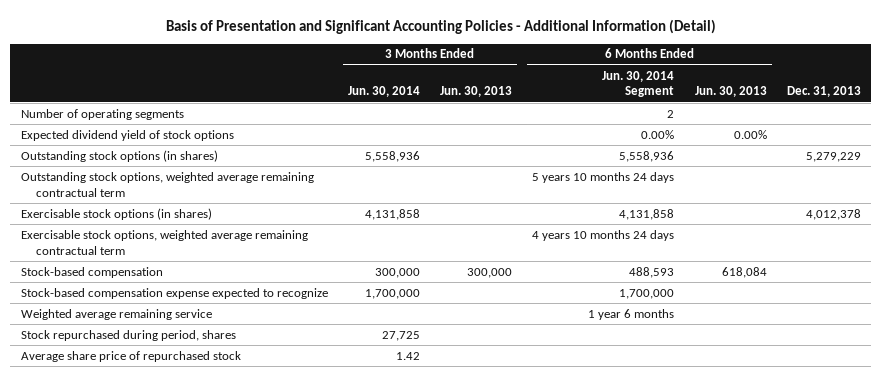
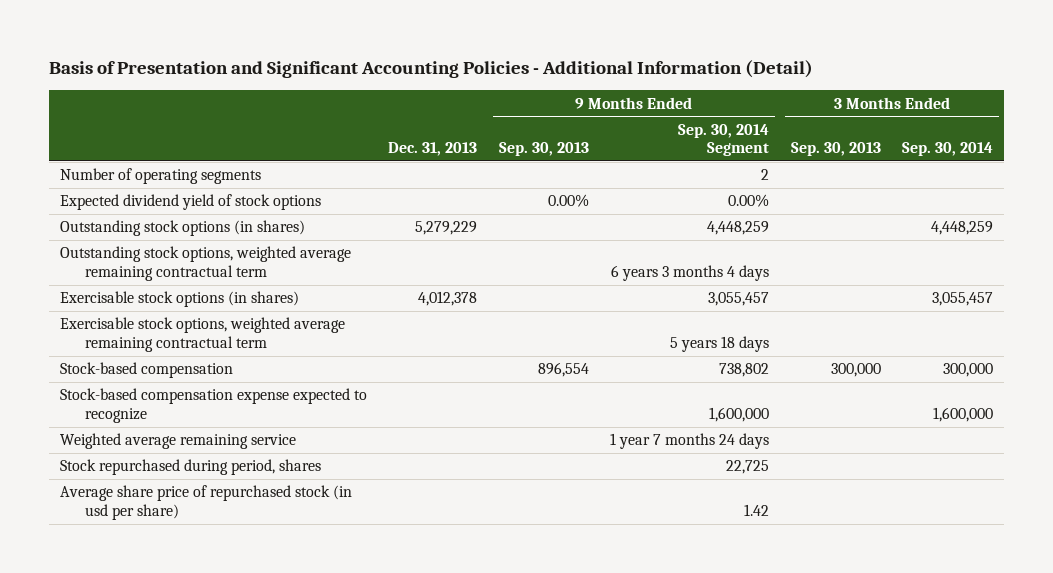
- | 3 Months Ended Jun. 30, 2014 | 3 Months Ended Jun. 30, 2013 | 6 Months Ended Jun. 30, 2014 Segment | 6 Months Ended Jun. 30, 2013 | Dec. 31, 2013
+ | Dec. 31, 2013 | 9 Months Ended Sep. 30, 2013 | 9 Months Ended Sep. 30, 2014 Segment | 3 Months Ended Sep. 30, 2013 | 3 Months Ended Sep. 30, 2014
- Average share price of repurchased stock | 1.42 | | | |
+ Average share price of repurchased stock (in usd per share) | | | 1.42 | |

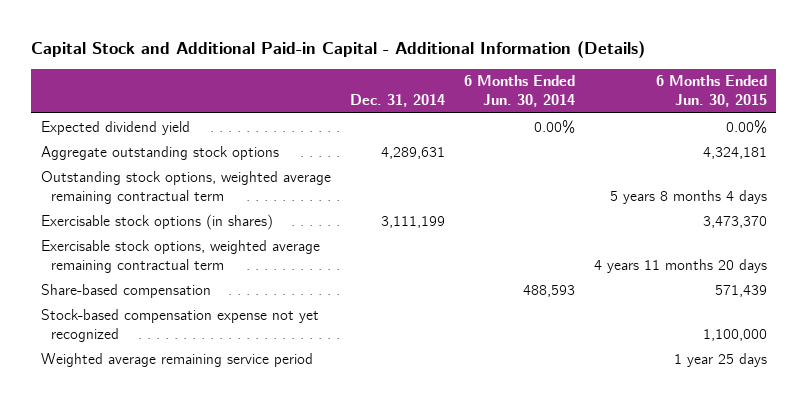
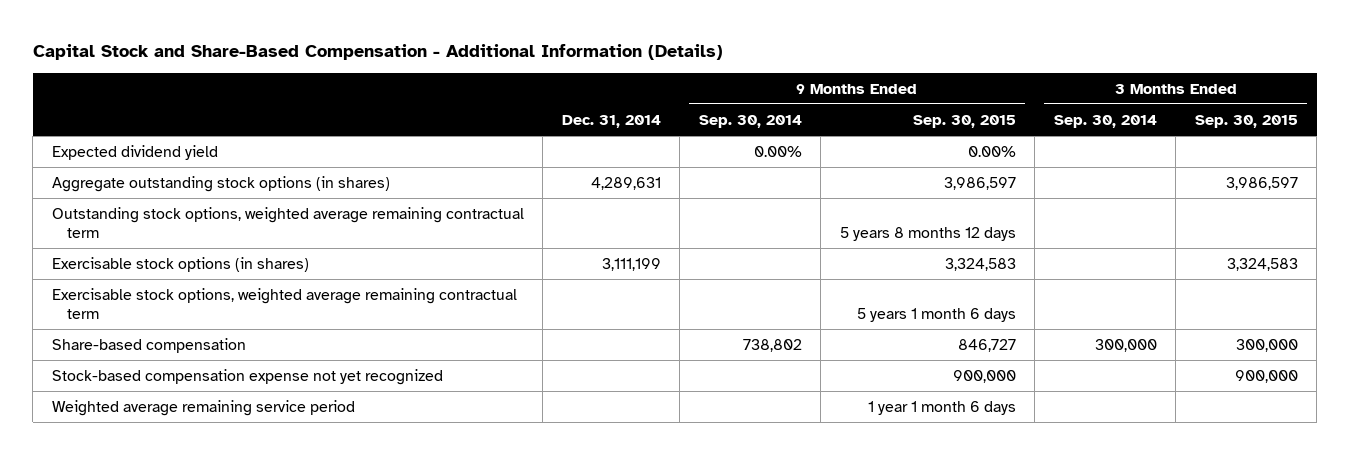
- Capital Stock and Additional Paid-in Capital - Additional Information (Details)
+ Capital Stock and Share-Based Compensation - Additional Information (Details)
- | Dec. 31, 2014 | 6 Months Ended Jun. 30, 2014 | 6 Months Ended Jun. 30, 2015
+ | Dec. 31, 2014 | 9 Months Ended Sep. 30, 2014 | 9 Months Ended Sep. 30, 2015 | 3 Months Ended Sep. 30, 2014 | 3 Months Ended Sep. 30, 2015
- Aggregate outstanding stock options | 4,289,631 | | 4,324,181
+ Aggregate outstanding stock options (in shares) | 4,289,631 | | 3,986,597 | | 3,986,597

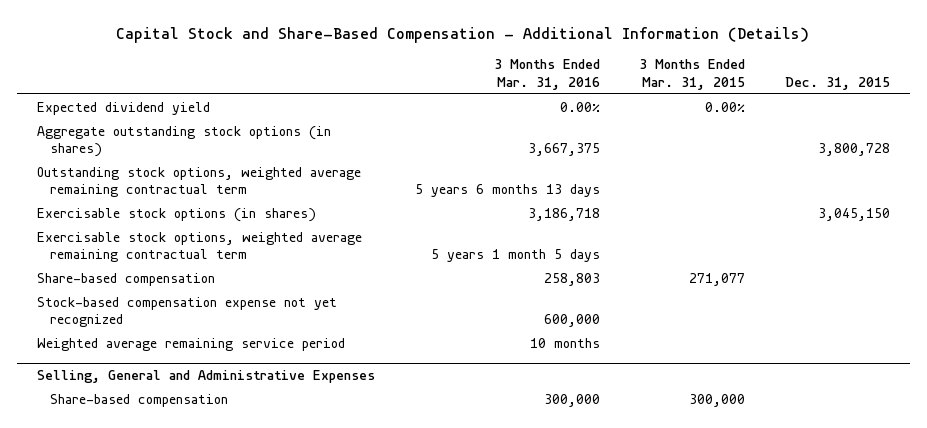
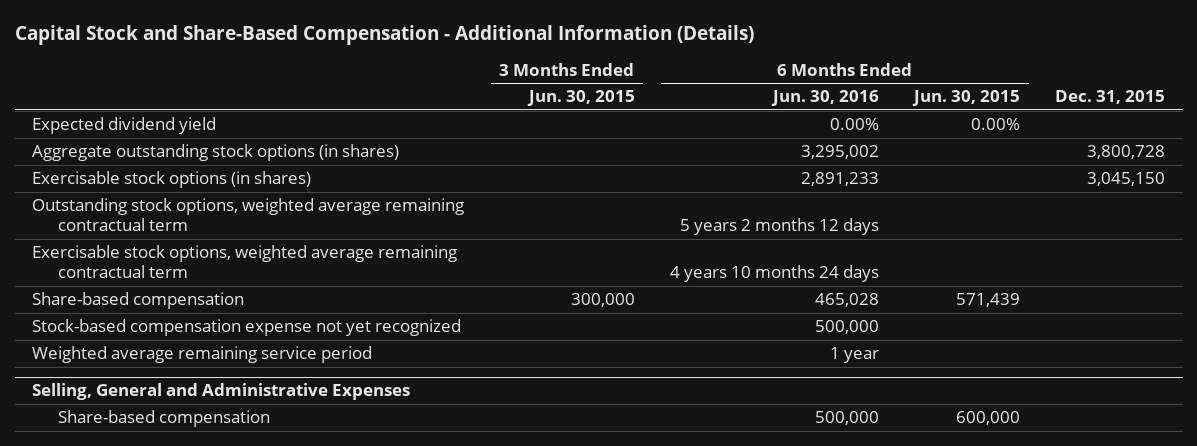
- | 3 Months Ended Mar. 31, 2016 | 3 Months Ended Mar. 31, 2015 | Dec. 31, 2015
+ | 3 Months Ended Jun. 30, 2015 | 6 Months Ended Jun. 30, 2016 | 6 Months Ended Jun. 30, 2015 | Dec. 31, 2015
moved down: Outstanding stock options, weighted average remaining contractual term | | 5 years 2 months 12 days | |

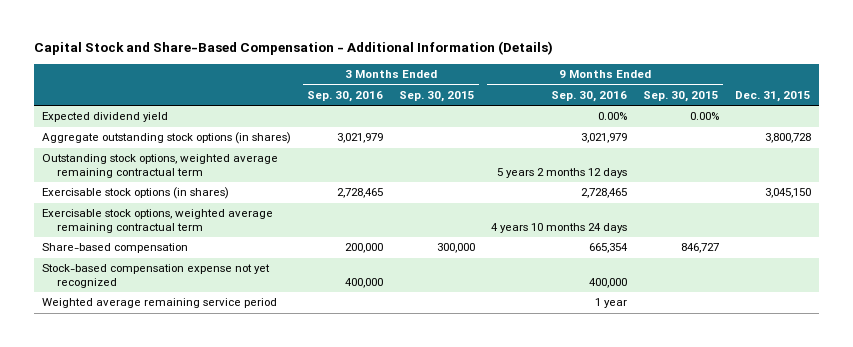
- | 3 Months Ended Jun. 30, 2015 | 6 Months Ended Jun. 30, 2016 | 6 Months Ended Jun. 30, 2015 | Dec. 31, 2015
+ | 3 Months Ended Sep. 30, 2016 | 3 Months Ended Sep. 30, 2015 | 9 Months Ended Sep. 30, 2016 | 9 Months Ended Sep. 30, 2015 | Dec. 31, 2015
moved down: Exercisable stock options (in shares) | 2,728,465 | | 2,728,465 | | 3,045,150
- Selling, General and Administrative Expenses
- Share-based compensation | | 500,000 | 600,000 |

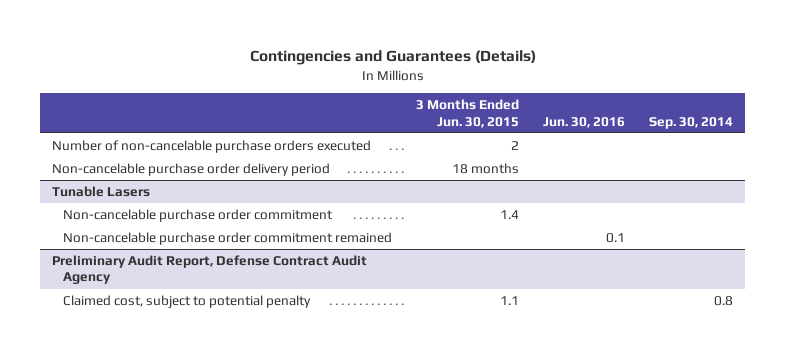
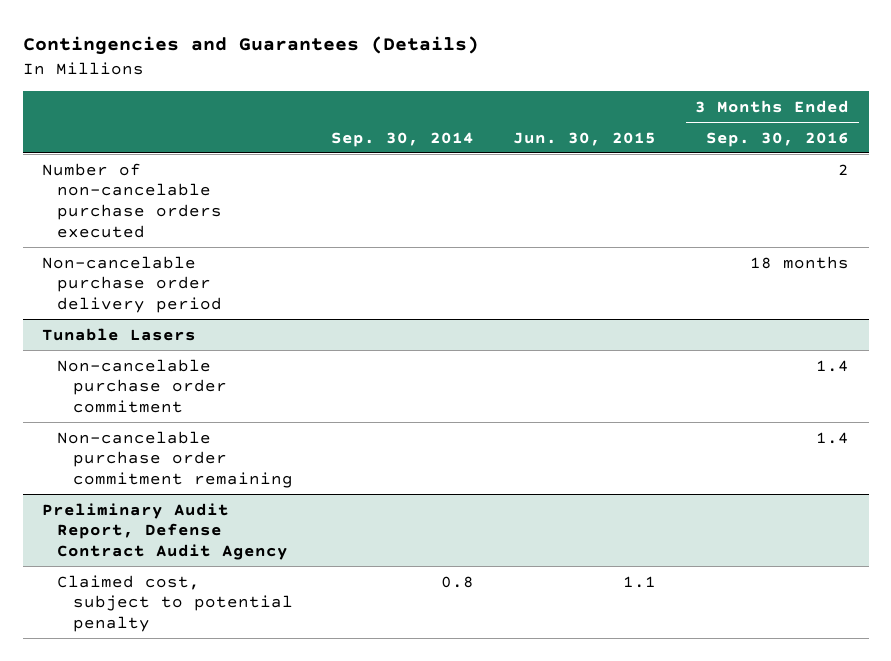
- | 3 Months Ended Jun. 30, 2015 | Jun. 30, 2016 | Sep. 30, 2014
+ | Sep. 30, 2014 | Jun. 30, 2015 | 3 Months Ended Sep. 30, 2016
@ Tunable Lasers
- Non-cancelable purchase order commitment remained | | 0.1 |
+ Non-cancelable purchase order commitment remaining | | | 1.4

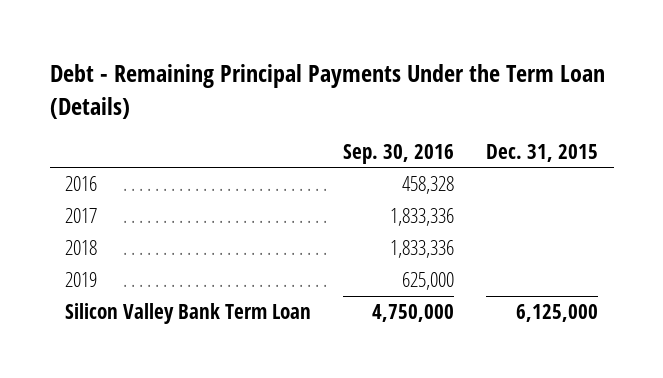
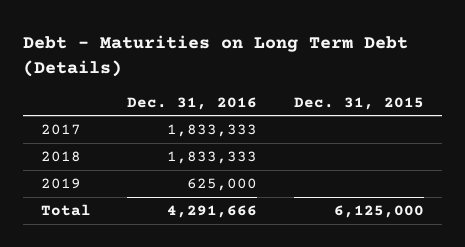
- Debt - Remaining Principal Payments Under the Term Loan (Details)
+ Debt - Maturities on Long Term Debt (Details)
- | Sep. 30, 2016 | Dec. 31, 2015
+ | Dec. 31, 2016 | Dec. 31, 2015
- 2016 | 458,328 |
- Silicon Valley Bank Term Loan | 4,750,000 | 6,125,000
+ Total | 4,291,666 | 6,125,000

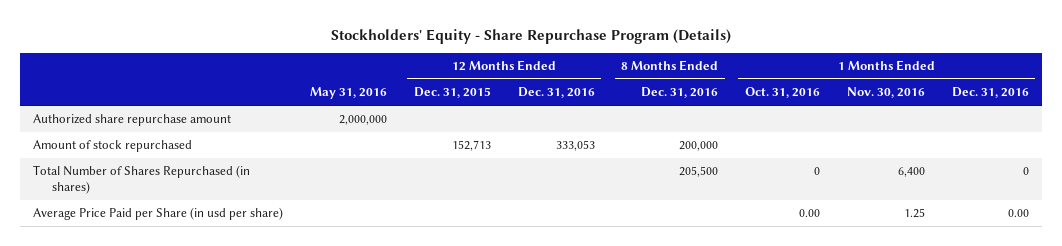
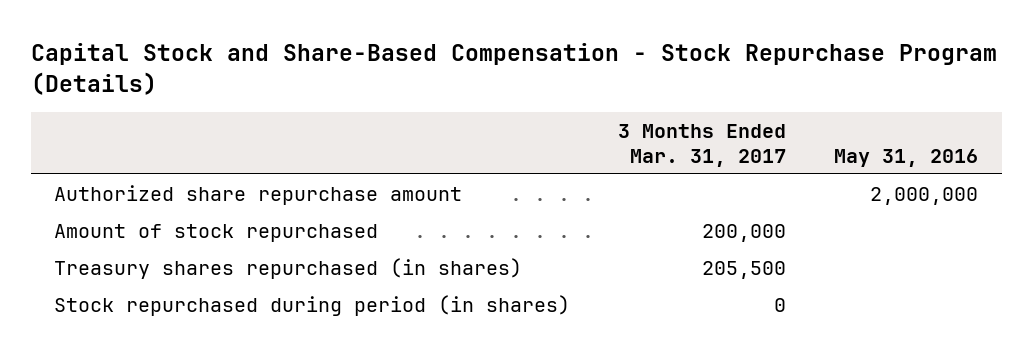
- Stockholders' Equity - Share Repurchase Program (Details)
+ Capital Stock and Share-Based Compensation - Stock Repurchase Program (Details)
- | May 31, 2016 | 12 Months Ended Dec. 31, 2015 | 12 Months Ended Dec. 31, 2016 | 8 Months Ended Dec. 31, 2016 | 1 Months Ended Oct. 31, 2016 | 1 Months Ended Nov. 30, 2016 | 1 Months Ended Dec. 31, 2016
+ | 3 Months Ended Mar. 31, 2017 | May 31, 2016
- Total Number of Shares Repurchased (in shares) | | | | 205,500 | 0 | 6,400 | 0
- Average Price Paid per Share (in usd per share) | | | | | 0.00 | 1.25 | 0.00
+ Treasury shares repurchased (in shares) | 205,500 |
+ Stock repurchased during period (in shares) | 0 |

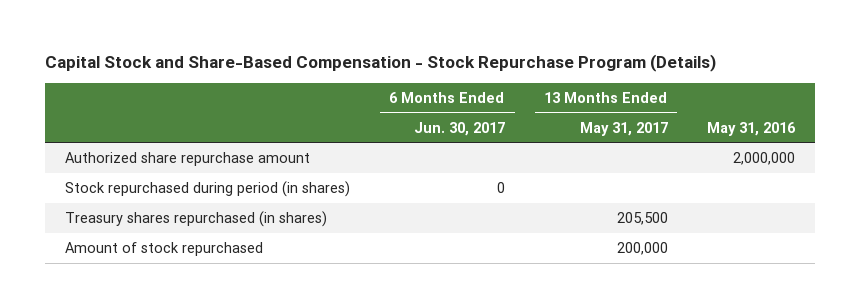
- | 3 Months Ended Mar. 31, 2017 | May 31, 2016
+ | 6 Months Ended Jun. 30, 2017 | 13 Months Ended May 31, 2017 | May 31, 2016
moved down: Treasury shares repurchased (in shares) | | 205,500 |
moved down: Amount of stock repurchased | | 200,000 |

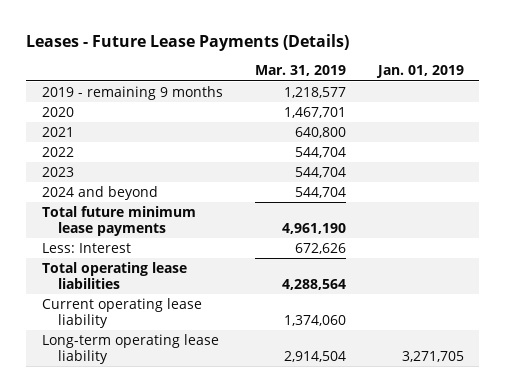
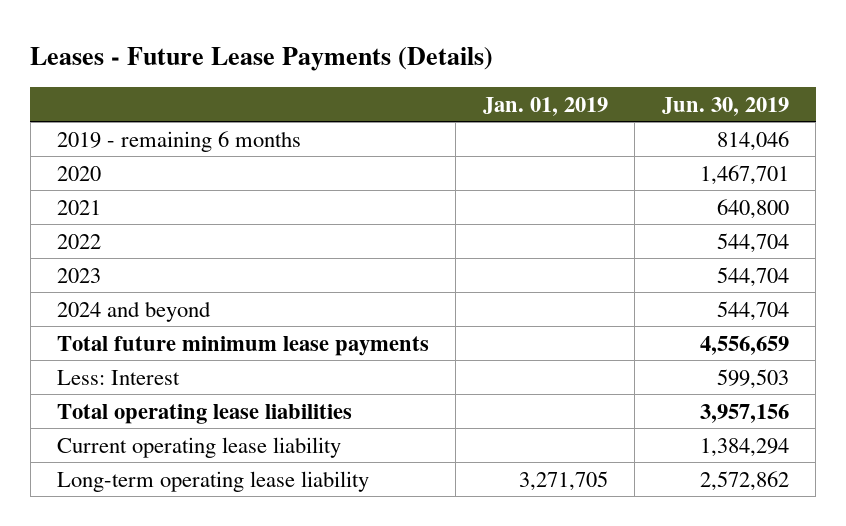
- | Mar. 31, 2019 | Jan. 01, 2019
+ | Jan. 01, 2019 | Jun. 30, 2019
- 2019 - remaining 9 months | 1,218,577 |
+ 2019 - remaining 6 months | | 814,046

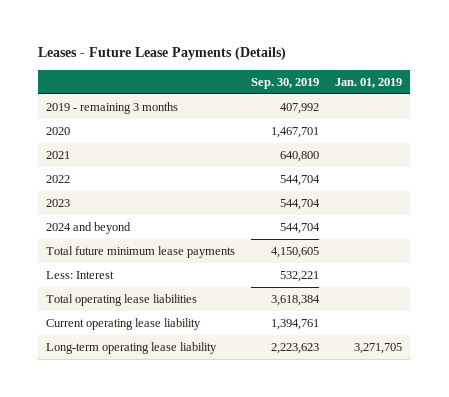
- | Jan. 01, 2019 | Jun. 30, 2019
+ | Sep. 30, 2019 | Jan. 01, 2019
- 2019 - remaining 6 months | | 814,046
+ 2019 - remaining 3 months | 407,992 |

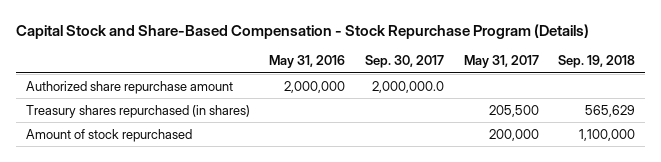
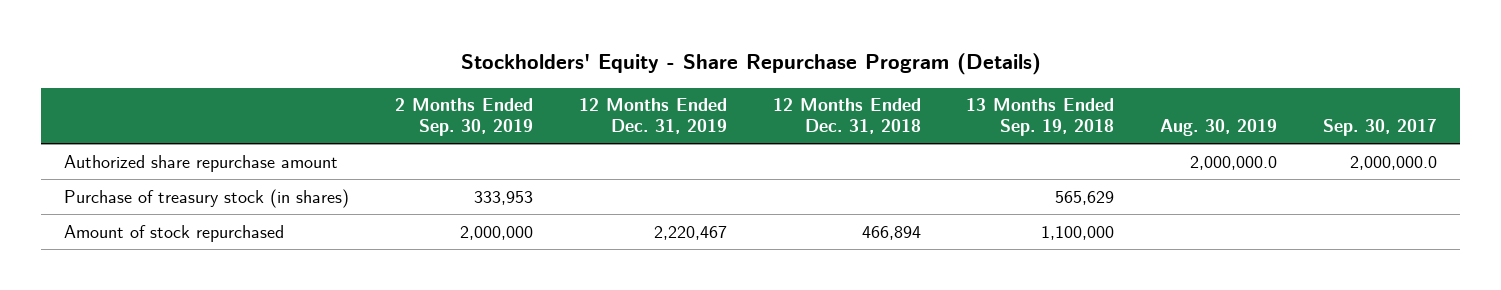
- Capital Stock and Share-Based Compensation - Stock Repurchase Program (Details)
+ Stockholders' Equity - Share Repurchase Program (Details)
- | May 31, 2016 | Sep. 30, 2017 | May 31, 2017 | Sep. 19, 2018
+ | 2 Months Ended Sep. 30, 2019 | 12 Months Ended Dec. 31, 2019 | 12 Months Ended Dec. 31, 2018 | 13 Months Ended Sep. 19, 2018 | Aug. 30, 2019 | Sep. 30, 2017
- Treasury shares repurchased (in shares) | | | 205,500 | 565,629
+ Purchase of treasury stock (in shares) | 333,953 | | | 565,629 | |

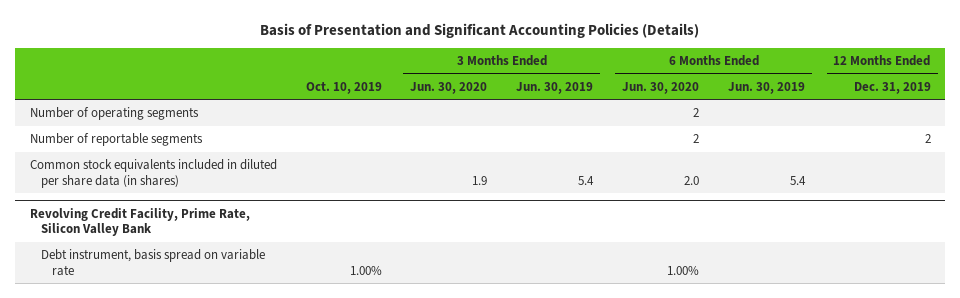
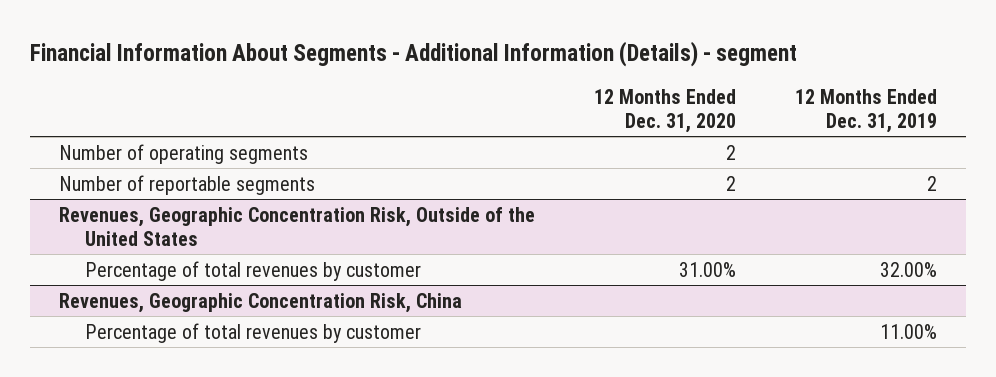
- Basis of Presentation and Significant Accounting Policies (Details)
+ Financial Information About Segments - Additional Information (Details) - segment
- | Oct. 10, 2019 | 3 Months Ended Jun. 30, 2020 | 3 Months Ended Jun. 30, 2019 | 6 Months Ended Jun. 30, 2020 | 6 Months Ended Jun. 30, 2019 | 12 Months Ended Dec. 31, 2019
+ | 12 Months Ended Dec. 31, 2020 | 12 Months Ended Dec. 31, 2019
- Common stock equivalents included in diluted per share data (in shares) | | 1.9 | 5.4 | 2.0 | 5.4 |
- Revolving Credit Facility, Prime Rate, Silicon Valley Bank
- Debt instrument, basis spread on variable rate | 1.00% | | | 1.00% | |
+ Revenues, Geographic Concentration Risk, Outside of the United States
+ Percentage of total revenues by customer | 31.00% | 32.00%
+ Revenues, Geographic Concentration Risk, China
+ Percentage of total revenues by customer | | 11.00%

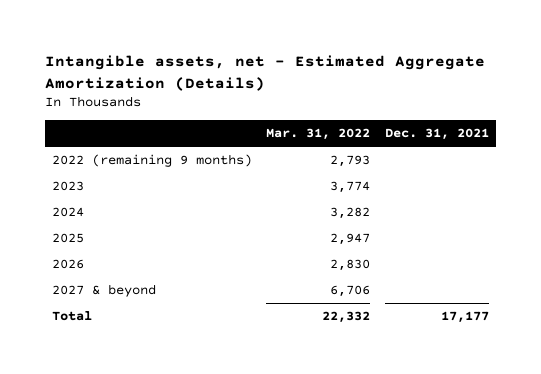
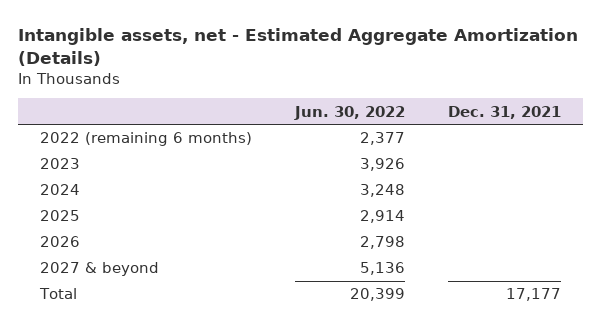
- | Mar. 31, 2022 | Dec. 31, 2021
+ | Jun. 30, 2022 | Dec. 31, 2021
- 2022 (remaining 9 months) | 2,793 |
+ 2022 (remaining 6 months) | 2,377 |

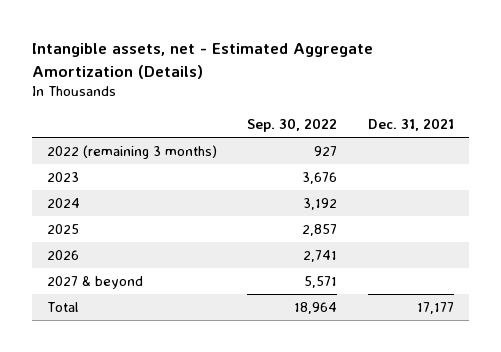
- | Jun. 30, 2022 | Dec. 31, 2021
+ | Sep. 30, 2022 | Dec. 31, 2021
- 2022 (remaining 6 months) | 2,377 |
+ 2022 (remaining 3 months) | 927 |

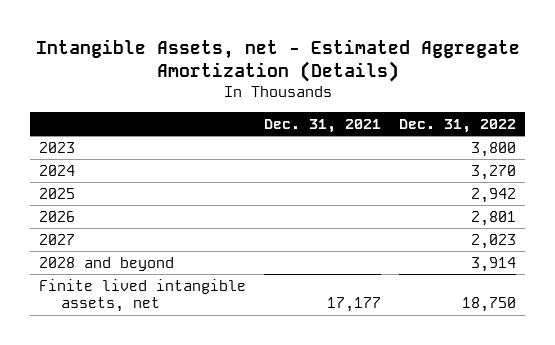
- Intangible assets, net - Estimated Aggregate Amortization (Details)
+ Intangible Assets, net - Estimated Aggregate Amortization (Details)
- | Sep. 30, 2022 | Dec. 31, 2021
+ | Dec. 31, 2021 | Dec. 31, 2022
- 2022 (remaining 3 months) | 927 |
- 2027 & beyond | 5,571 |
- Total | 18,964 | 17,177
+ 2027 | | 2,023
+ 2028 and beyond | | 3,914
+ Finite lived intangible assets, net | 17,177 | 18,750

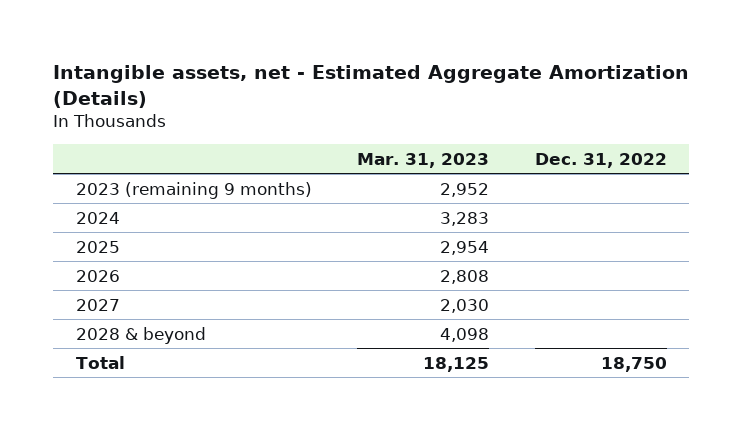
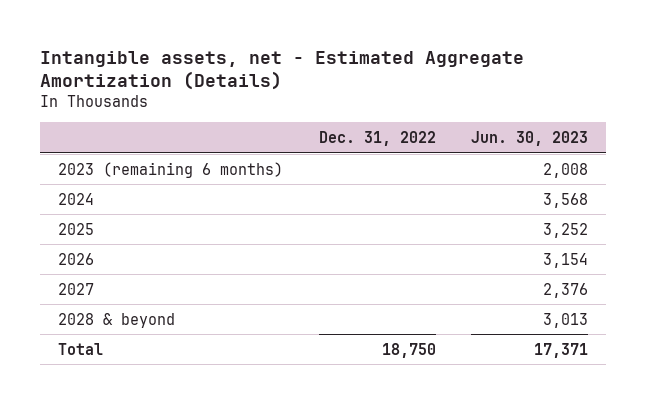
- | Mar. 31, 2023 | Dec. 31, 2022
+ | Dec. 31, 2022 | Jun. 30, 2023
- 2023 (remaining 9 months) | 2,952 |
+ 2023 (remaining 6 months) | | 2,008

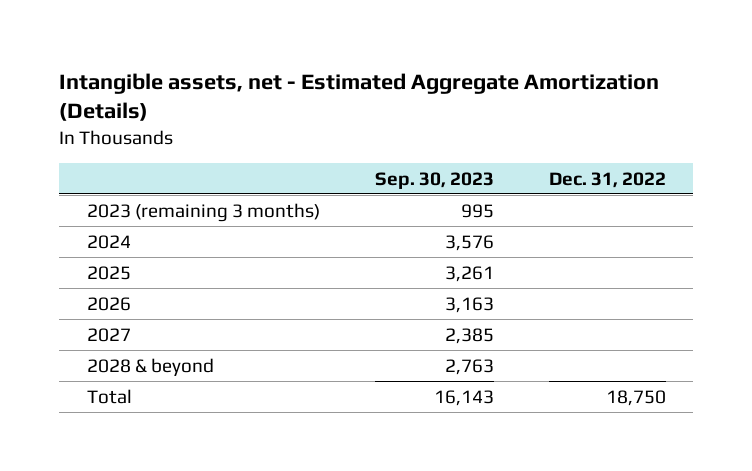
- | Dec. 31, 2022 | Jun. 30, 2023
+ | Sep. 30, 2023 | Dec. 31, 2022
- 2023 (remaining 6 months) | | 2,008
+ 2023 (remaining 3 months) | 995 |

